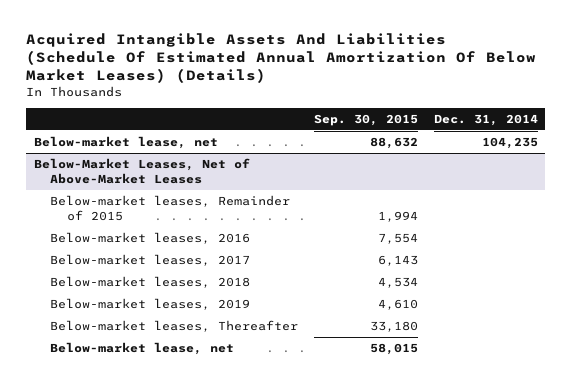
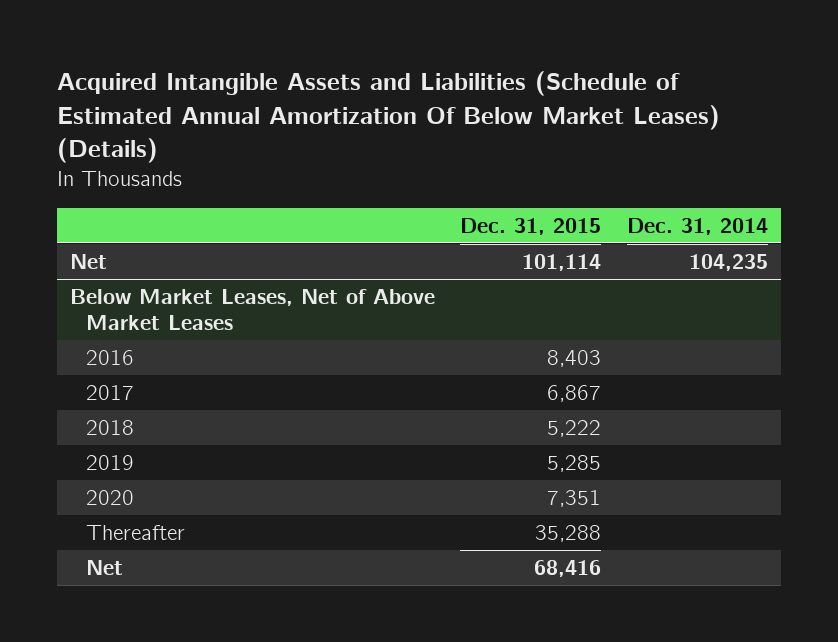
- Acquired Intangible Assets And Liabilities (Schedule Of Estimated Annual Amortization Of Below Market Leases) (Details)
+ Acquired Intangible Assets and Liabilities (Schedule of Estimated Annual Amortization Of Below Market Leases) (Details)
- | Sep. 30, 2015 | Dec. 31, 2014
+ | Dec. 31, 2015 | Dec. 31, 2014
- Below-market lease, net | 88,632 | 104,235
- Below-Market Leases, Net of Above-Market Leases
- Below-market leases, Remainder of 2015 | 1,994 |
- Below-market leases, 2016 | 7,554 |
- Below-market leases, 2017 | 6,143 |
- Below-market leases, 2018 | 4,534 |
- Below-market leases, 2019 | 4,610 |
- Below-market leases, Thereafter | 33,180 |
- Below-market lease, net | 58,015 |
+ Net | 101,114 | 104,235
+ Below Market Leases, Net of Above Market Leases
+ 2016 | 8,403 |
+ 2017 | 6,867 |
+ 2018 | 5,222 |
+ 2019 | 5,285 |
+ 2020 | 7,351 |
+ Thereafter | 35,288 |
+ Net | 68,416 |

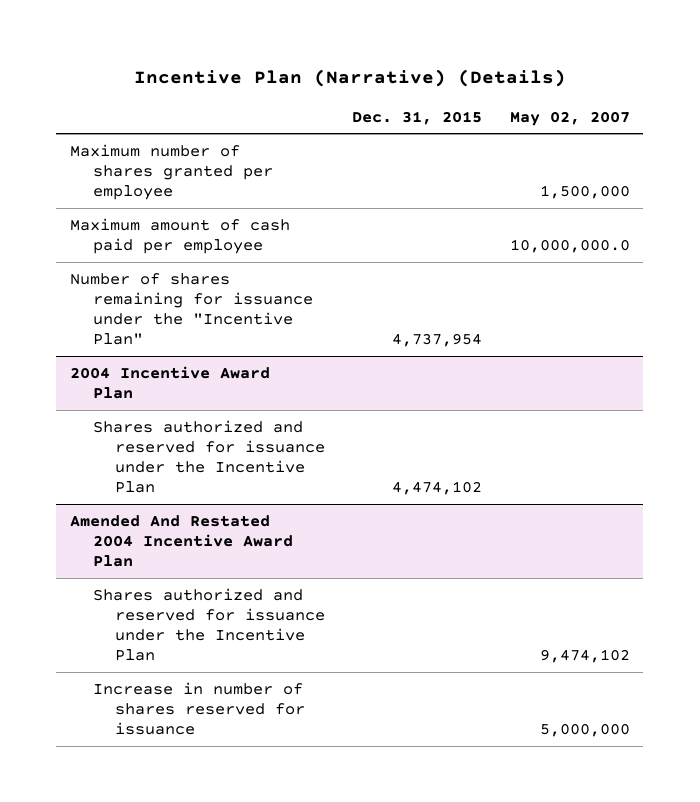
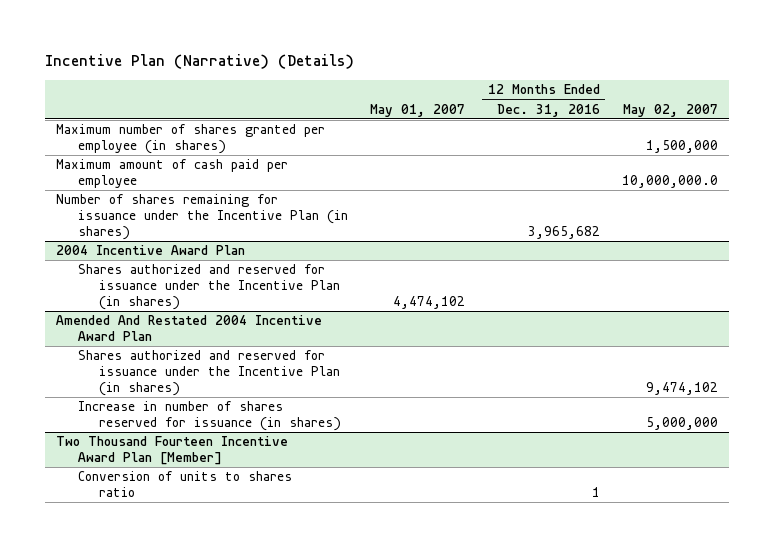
- | Dec. 31, 2015 | May 02, 2007
+ | May 01, 2007 | 12 Months Ended Dec. 31, 2016 | May 02, 2007
- Maximum number of shares granted per employee | | 1,500,000
+ Maximum number of shares granted per employee (in shares) | | | 1,500,000
- Number of shares remaining for issuance under the "Incentive Plan" | 4,737,954 |
+ Number of shares remaining for issuance under the Incentive Plan (in shares) | | 3,965,682 |
@ 2004 Incentive Award Plan
- Shares authorized and reserved for issuance under the Incentive Plan | 4,474,102 |
+ Shares authorized and reserved for issuance under the Incentive Plan (in shares) | 4,474,102 | |
@ Amended And Restated 2004 Incentive Award Plan
- Shares authorized and reserved for issuance under the Incentive Plan | | 9,474,102
- Increase in number of shares reserved for issuance | | 5,000,000
+ Shares authorized and reserved for issuance under the Incentive Plan (in shares) | | | 9,474,102
+ Increase in number of shares reserved for issuance (in shares) | | | 5,000,000
+ Two Thousand Fourteen Incentive Award Plan [Member]
+ Conversion of units to shares ratio | | 1 |

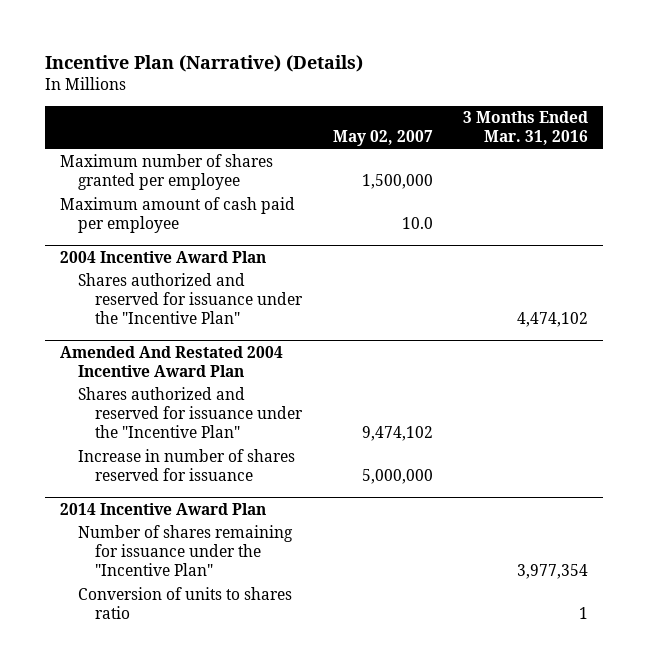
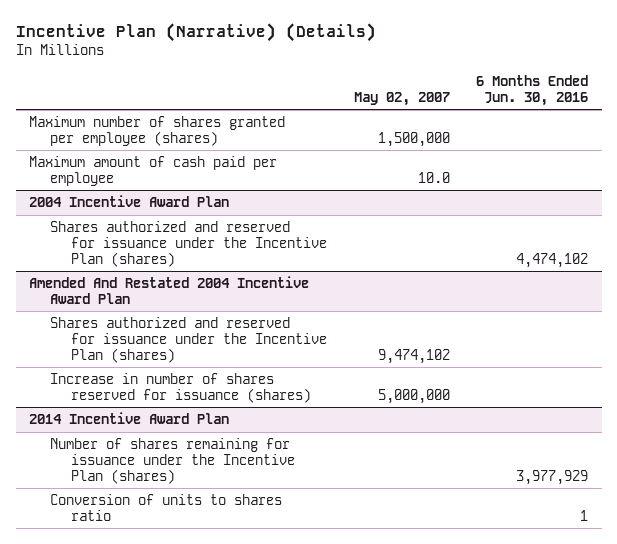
- | May 02, 2007 | 3 Months Ended Mar. 31, 2016
+ | May 02, 2007 | 6 Months Ended Jun. 30, 2016
- Maximum number of shares granted per employee | 1,500,000 |
+ Maximum number of shares granted per employee (shares) | 1,500,000 |
@ 2004 Incentive Award Plan
- Shares authorized and reserved for issuance under the "Incentive Plan" | | 4,474,102
+ Shares authorized and reserved for issuance under the Incentive Plan (shares) | | 4,474,102
@ Amended And Restated 2004 Incentive Award Plan
- Shares authorized and reserved for issuance under the "Incentive Plan" | 9,474,102 |
- Increase in number of shares reserved for issuance | 5,000,000 |
+ Shares authorized and reserved for issuance under the Incentive Plan (shares) | 9,474,102 |
+ Increase in number of shares reserved for issuance (shares) | 5,000,000 |
@ 2014 Incentive Award Plan
- Number of shares remaining for issuance under the "Incentive Plan" | | 3,977,354
+ Number of shares remaining for issuance under the Incentive Plan (shares) | | 3,977,929

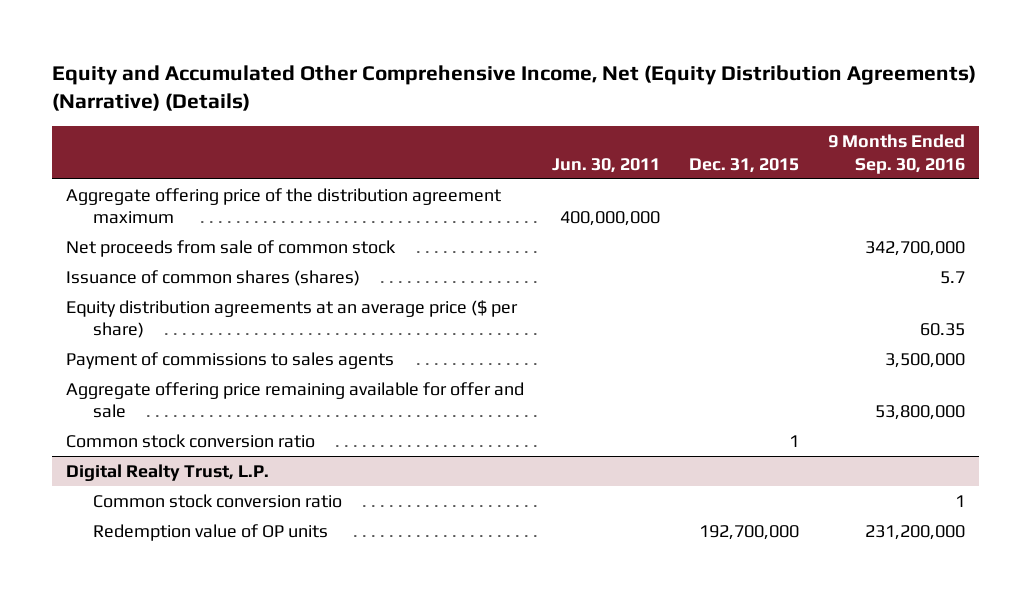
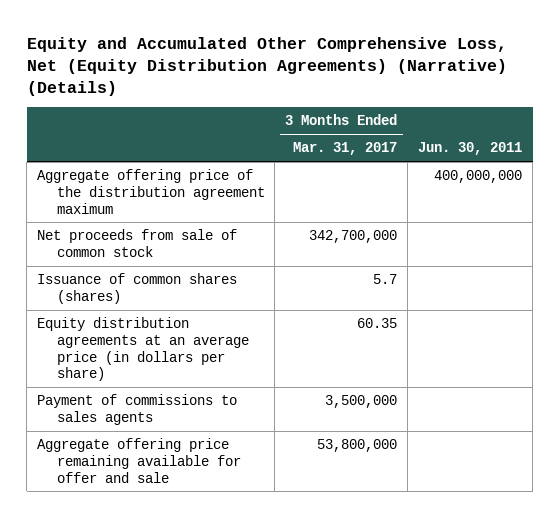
- Equity and Accumulated Other Comprehensive Income, Net (Equity Distribution Agreements) (Narrative) (Details)
+ Equity and Accumulated Other Comprehensive Loss, Net (Equity Distribution Agreements) (Narrative) (Details)
- | Jun. 30, 2011 | Dec. 31, 2015 | 9 Months Ended Sep. 30, 2016
+ | 3 Months Ended Mar. 31, 2017 | Jun. 30, 2011
- Equity distribution agreements at an average price ($ per share) | | | 60.35
+ Equity distribution agreements at an average price (in dollars per share) | 60.35 |
- Common stock conversion ratio | | 1 |
- Digital Realty Trust, L.P.
- Common stock conversion ratio | | | 1
- Redemption value of OP units | | 192,700,000 | 231,200,000

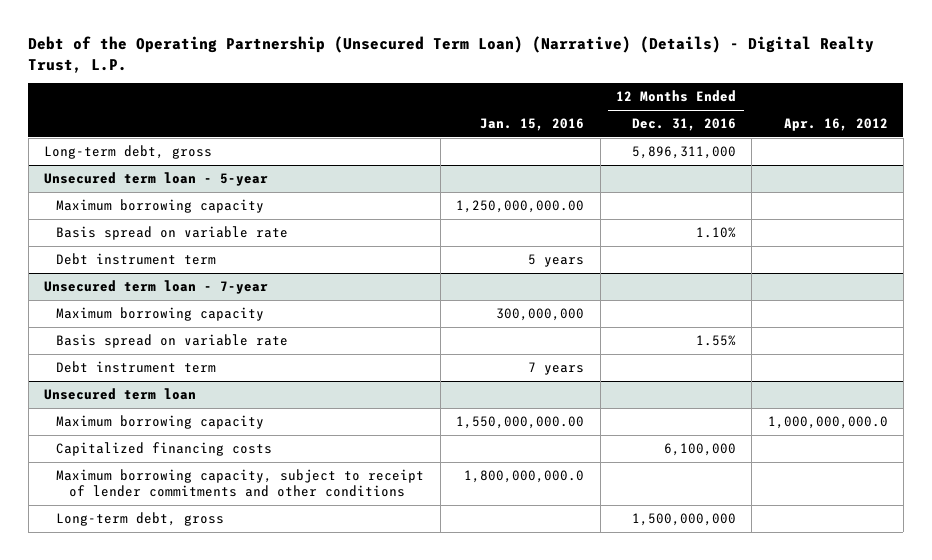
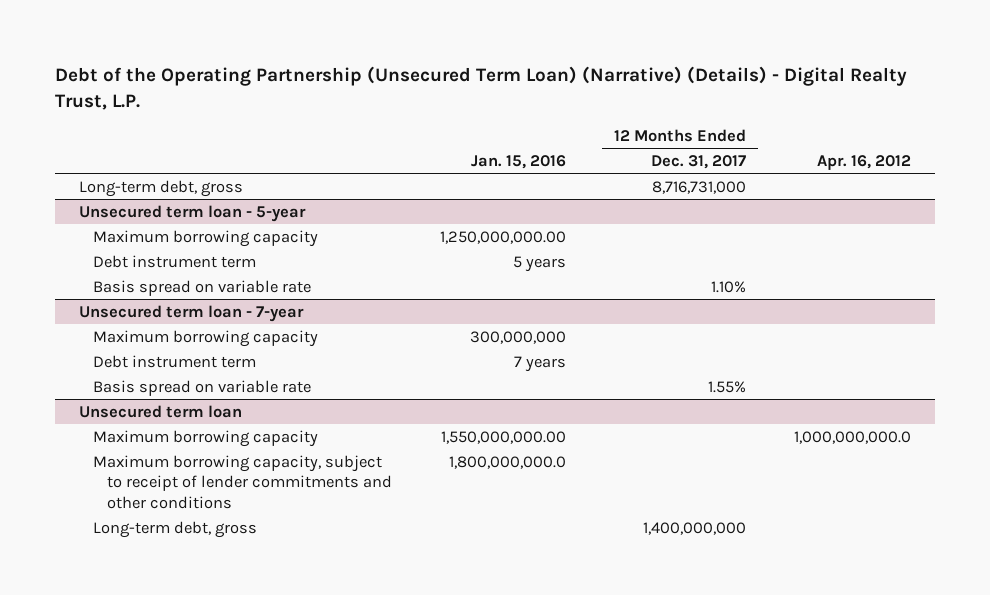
- | Jan. 15, 2016 | 12 Months Ended Dec. 31, 2016 | Apr. 16, 2012
+ | Jan. 15, 2016 | 12 Months Ended Dec. 31, 2017 | Apr. 16, 2012
@ Unsecured term loan - 5-year
moved down: Basis spread on variable rate | | 1.10% |
@ Unsecured term loan - 7-year
moved down: Basis spread on variable rate | | 1.55% |
@ Unsecured term loan
- Capitalized financing costs | | 6,100,000 |

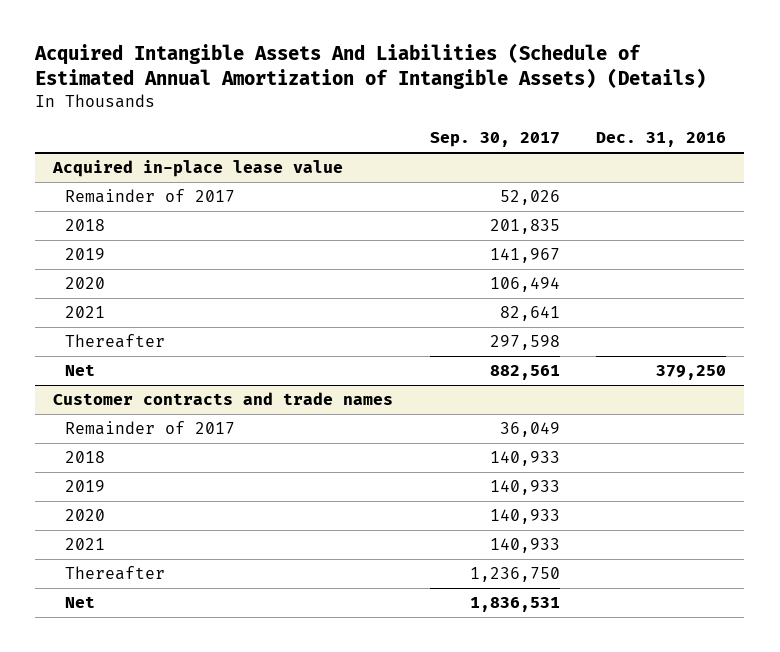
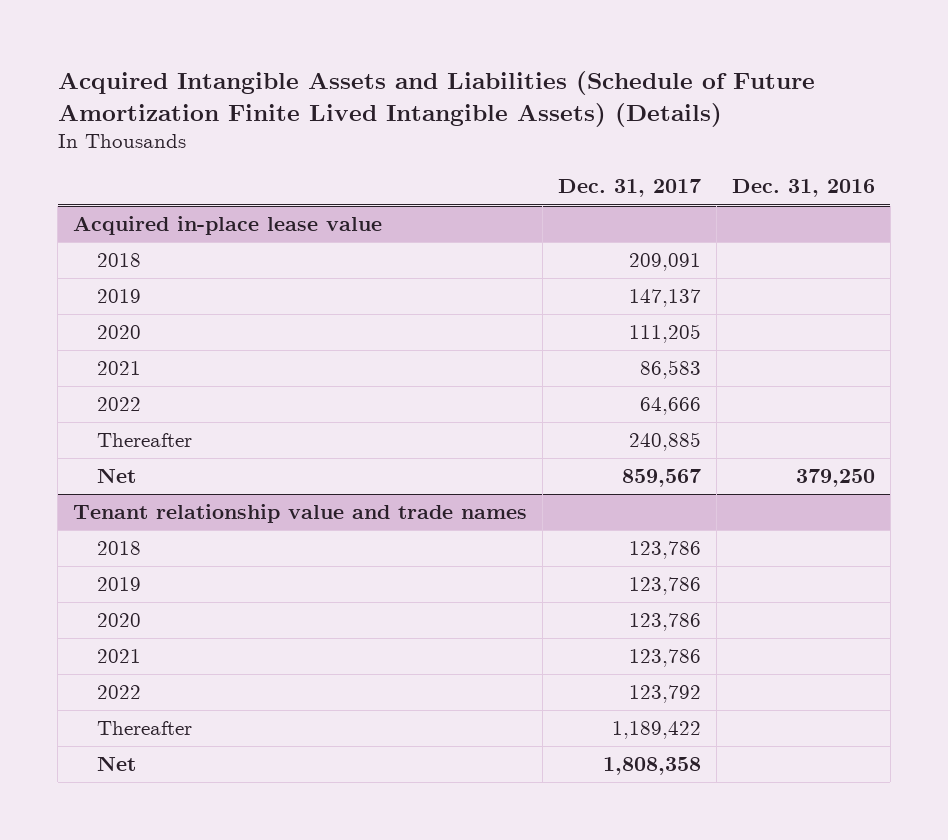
- Acquired Intangible Assets And Liabilities (Schedule of Estimated Annual Amortization of Intangible Assets) (Details)
+ Acquired Intangible Assets and Liabilities (Schedule of Future Amortization Finite Lived Intangible Assets) (Details)
- | Sep. 30, 2017 | Dec. 31, 2016
+ | Dec. 31, 2017 | Dec. 31, 2016
@ Acquired in-place lease value
- Remainder of 2017 | 52,026 |
+ 2022 | 64,666 |
- Customer contracts and trade names
- Remainder of 2017 | 36,049 |
+ Tenant relationship value and trade names
+ 2022 | 123,792 |

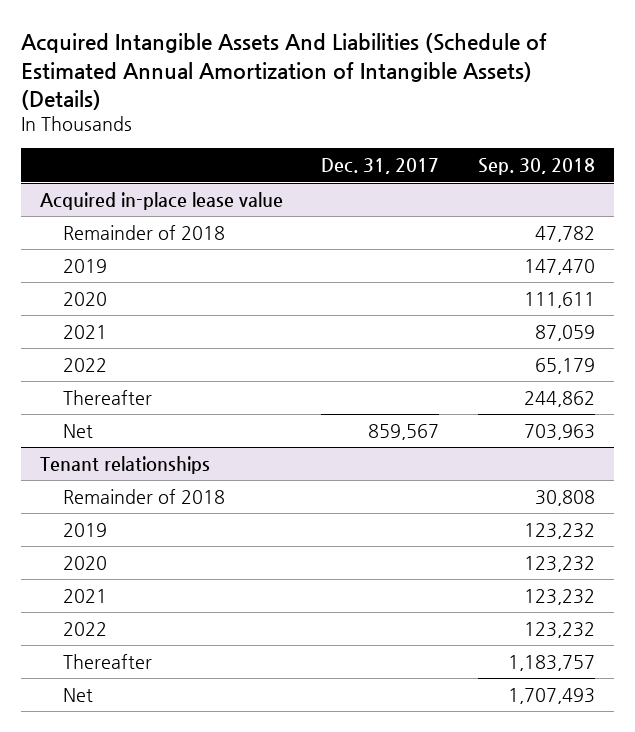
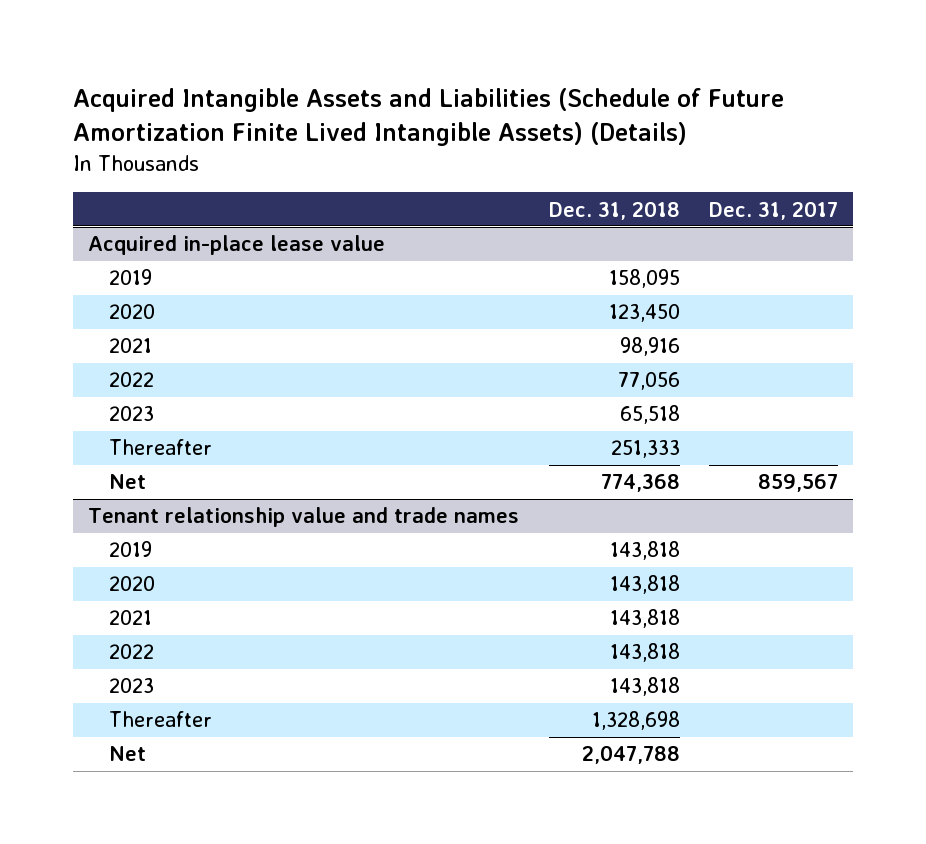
- Acquired Intangible Assets And Liabilities (Schedule of Estimated Annual Amortization of Intangible Assets) (Details)
+ Acquired Intangible Assets and Liabilities (Schedule of Future Amortization Finite Lived Intangible Assets) (Details)
- | Dec. 31, 2017 | Sep. 30, 2018
+ | Dec. 31, 2018 | Dec. 31, 2017
@ Acquired in-place lease value
- Remainder of 2018 | | 47,782
+ 2023 | 65,518 |
- Tenant relationships
- Remainder of 2018 | | 30,808
+ Tenant relationship value and trade names
+ 2023 | 143,818 |

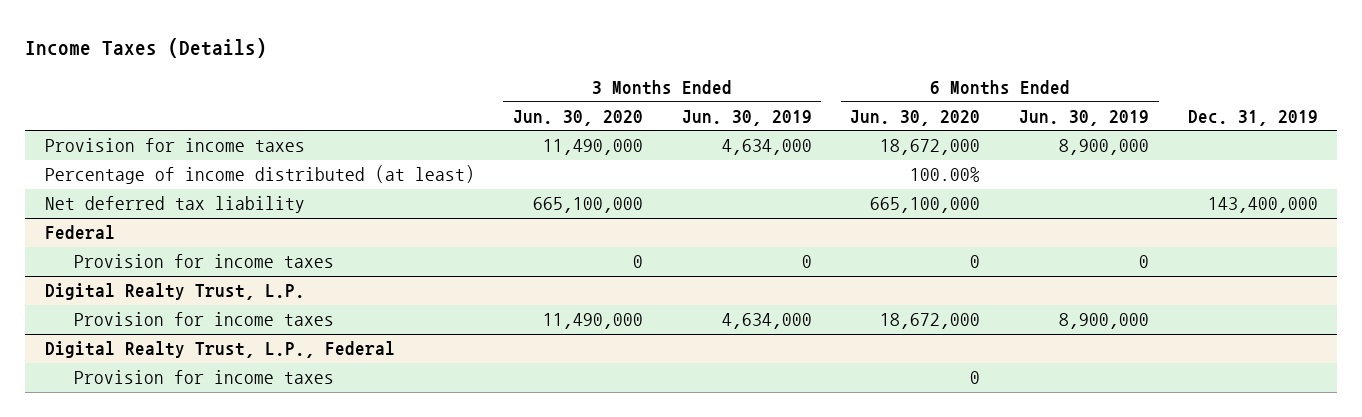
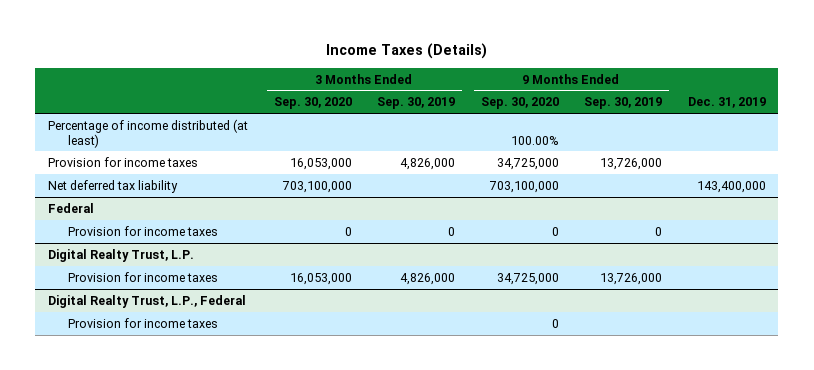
- | 3 Months Ended Jun. 30, 2020 | 3 Months Ended Jun. 30, 2019 | 6 Months Ended Jun. 30, 2020 | 6 Months Ended Jun. 30, 2019 | Dec. 31, 2019
+ | 3 Months Ended Sep. 30, 2020 | 3 Months Ended Sep. 30, 2019 | 9 Months Ended Sep. 30, 2020 | 9 Months Ended Sep. 30, 2019 | Dec. 31, 2019
moved down: Provision for income taxes | 16,053,000 | 4,826,000 | 34,725,000 | 13,726,000 |

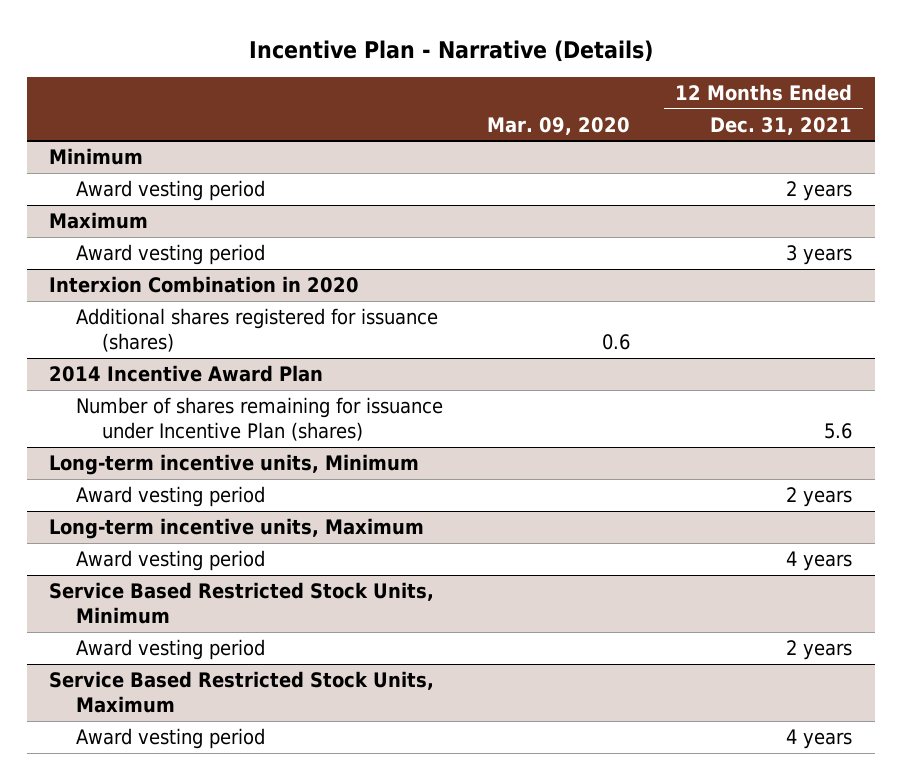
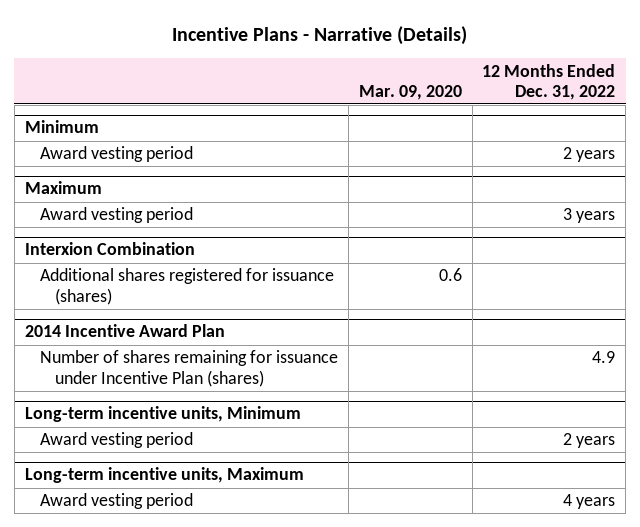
- Incentive Plan - Narrative (Details)
+ Incentive Plans - Narrative (Details)
- | Mar. 09, 2020 | 12 Months Ended Dec. 31, 2021
+ | Mar. 09, 2020 | 12 Months Ended Dec. 31, 2022
- Interxion Combination in 2020
+ Interxion Combination
- Service Based Restricted Stock Units, Minimum
- Award vesting period | | 2 years
- Service Based Restricted Stock Units, Maximum
- Award vesting period | | 4 years

